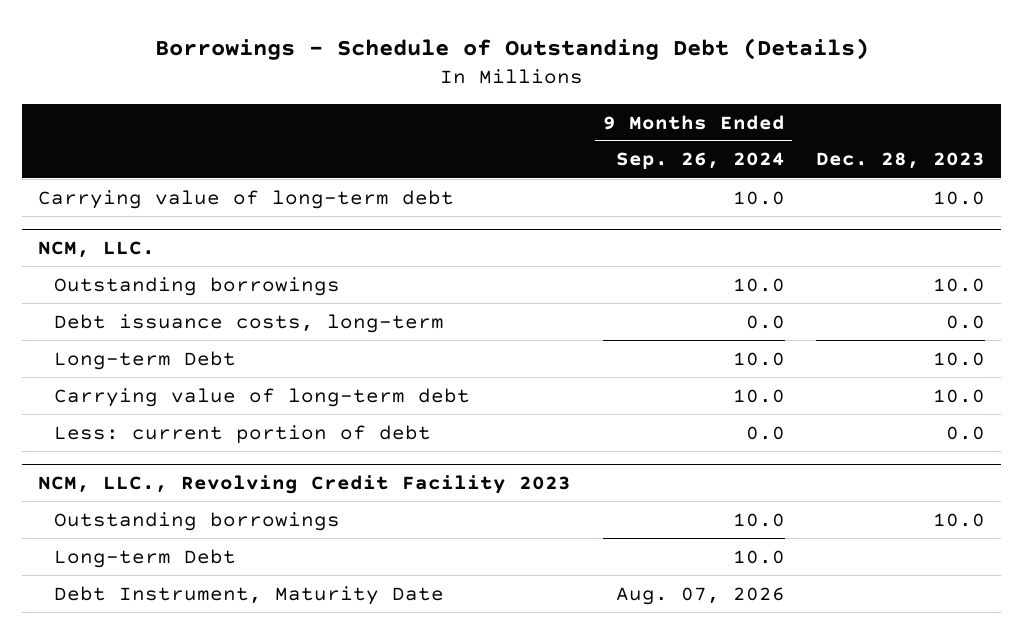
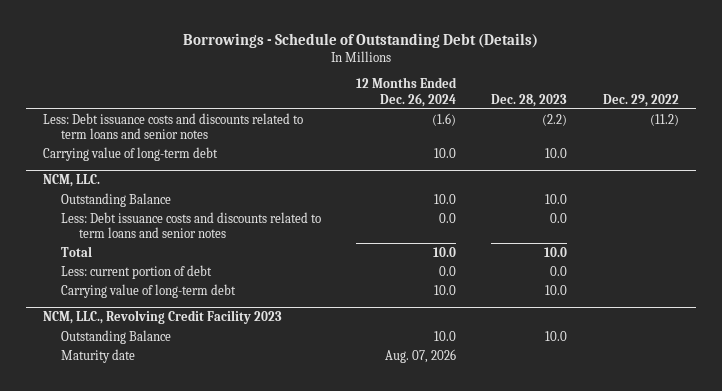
- | 9 Months Ended Sep. 26, 2024 | Dec. 28, 2023
+ | 12 Months Ended Dec. 26, 2024 | Dec. 28, 2023 | Dec. 29, 2022
+ Less: Debt issuance costs and discounts related to term loans and senior notes | (1.6) | (2.2) | (11.2)
@ NCM, LLC.
- Outstanding borrowings | 10.0 | 10.0
- Debt issuance costs, long-term | 0.0 | 0.0
- Long-term Debt | 10.0 | 10.0
+ Outstanding Balance | 10.0 | 10.0 |
+ Less: Debt issuance costs and discounts related to term loans and senior notes | 0.0 | 0.0 |
+ Total | 10.0 | 10.0 |
moved down: Carrying value of long-term debt | 10.0 | 10.0 |
@ NCM, LLC., Revolving Credit Facility 2023
- Outstanding borrowings | 10.0 | 10.0
- Long-term Debt | 10.0 |
- Debt Instrument, Maturity Date | Aug. 07, 2026 |
+ Outstanding Balance | 10.0 | 10.0 |
+ Maturity date | Aug. 07, 2026 | |

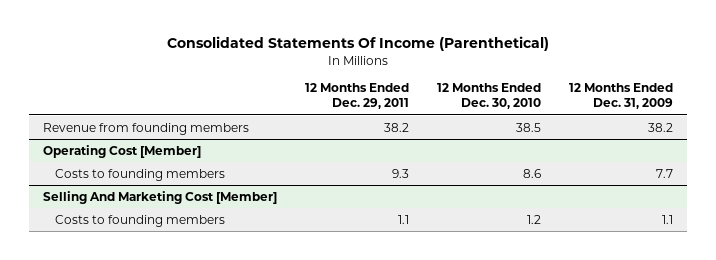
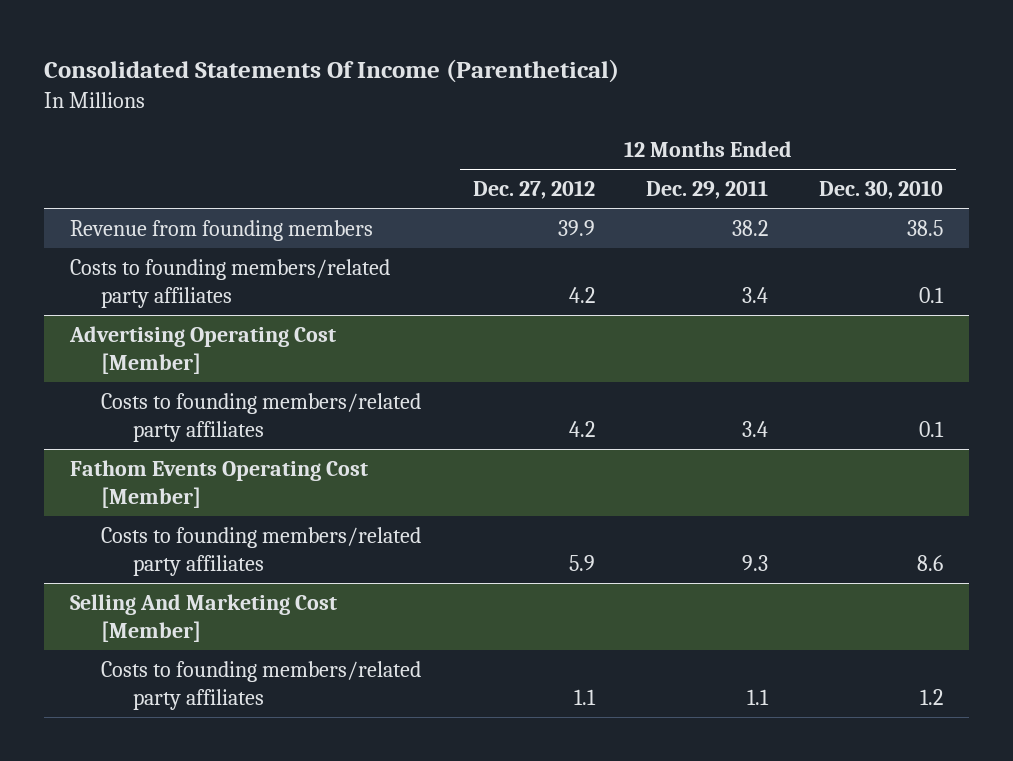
- | 12 Months Ended Dec. 29, 2011 | 12 Months Ended Dec. 30, 2010 | 12 Months Ended Dec. 31, 2009
+ | 12 Months Ended Dec. 27, 2012 | 12 Months Ended Dec. 29, 2011 | 12 Months Ended Dec. 30, 2010
- Operating Cost [Member]
- Costs to founding members | 9.3 | 8.6 | 7.7
+ Costs to founding members/related party affiliates | 4.2 | 3.4 | 0.1
+ Advertising Operating Cost [Member]
+ Costs to founding members/related party affiliates | 4.2 | 3.4 | 0.1
+ Fathom Events Operating Cost [Member]
+ Costs to founding members/related party affiliates | 5.9 | 9.3 | 8.6
@ Selling And Marketing Cost [Member]
- Costs to founding members | 1.1 | 1.2 | 1.1
+ Costs to founding members/related party affiliates | 1.1 | 1.1 | 1.2

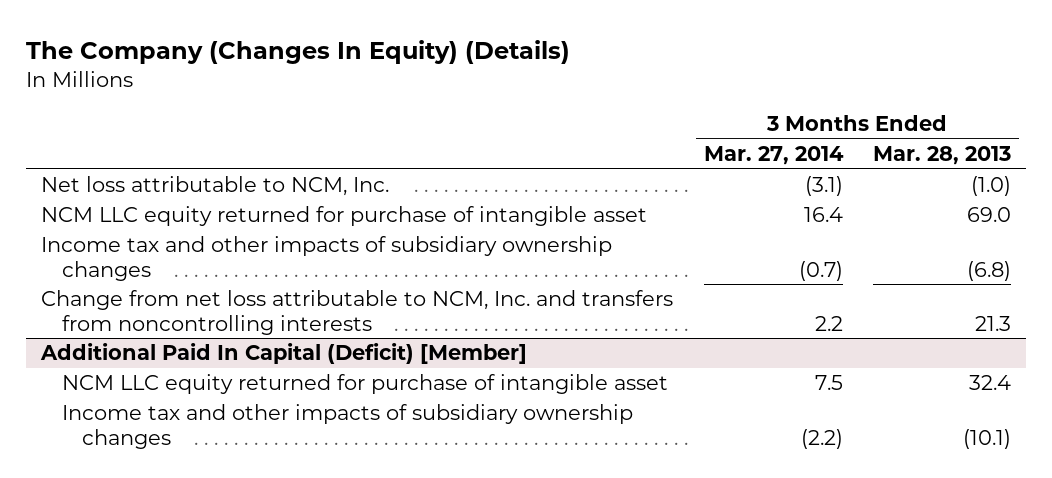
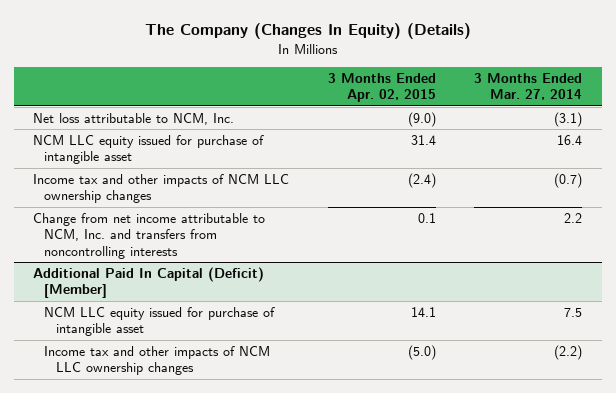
- | 3 Months Ended Mar. 27, 2014 | 3 Months Ended Mar. 28, 2013
+ | 3 Months Ended Apr. 02, 2015 | 3 Months Ended Mar. 27, 2014
- NCM LLC equity returned for purchase of intangible asset | 16.4 | 69.0
- Income tax and other impacts of subsidiary ownership changes | (0.7) | (6.8)
- Change from net loss attributable to NCM, Inc. and transfers from noncontrolling interests | 2.2 | 21.3
+ NCM LLC equity issued for purchase of intangible asset | 31.4 | 16.4
+ Income tax and other impacts of NCM LLC ownership changes | (2.4) | (0.7)
+ Change from net income attributable to NCM, Inc. and transfers from noncontrolling interests | 0.1 | 2.2
@ Additional Paid In Capital (Deficit) [Member]
- NCM LLC equity returned for purchase of intangible asset | 7.5 | 32.4
- Income tax and other impacts of subsidiary ownership changes | (2.2) | (10.1)
+ NCM LLC equity issued for purchase of intangible asset | 14.1 | 7.5
+ Income tax and other impacts of NCM LLC ownership changes | (5.0) | (2.2)

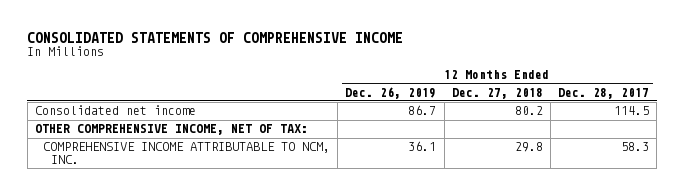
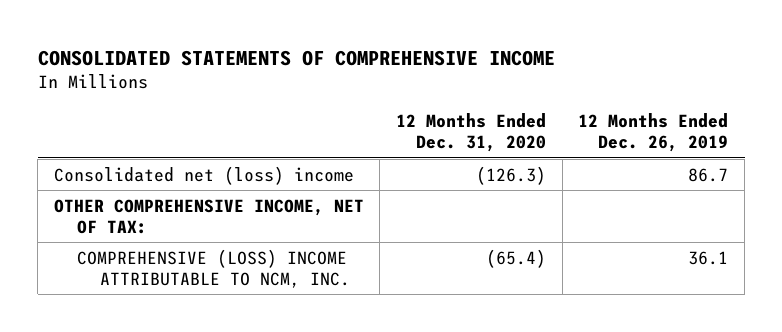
- | 12 Months Ended Dec. 26, 2019 | 12 Months Ended Dec. 27, 2018 | 12 Months Ended Dec. 28, 2017
+ | 12 Months Ended Dec. 31, 2020 | 12 Months Ended Dec. 26, 2019
- Consolidated net income | 86.7 | 80.2 | 114.5
+ Consolidated net (loss) income | (126.3) | 86.7
- COMPREHENSIVE INCOME ATTRIBUTABLE TO NCM, INC. | 36.1 | 29.8 | 58.3
+ COMPREHENSIVE (LOSS) INCOME ATTRIBUTABLE TO NCM, INC. | (65.4) | 36.1

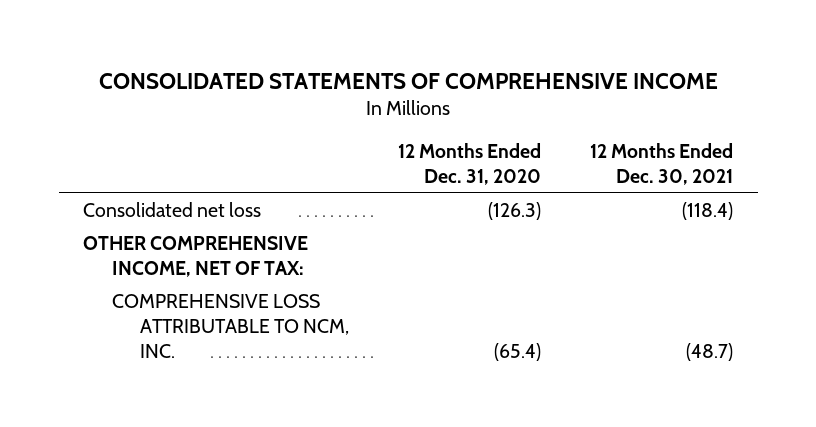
- | 12 Months Ended Dec. 31, 2020 | 12 Months Ended Dec. 26, 2019
+ | 12 Months Ended Dec. 31, 2020 | 12 Months Ended Dec. 30, 2021
- Consolidated net (loss) income | (126.3) | 86.7
+ Consolidated net loss | (126.3) | (118.4)
- COMPREHENSIVE (LOSS) INCOME ATTRIBUTABLE TO NCM, INC. | (65.4) | 36.1
+ COMPREHENSIVE LOSS ATTRIBUTABLE TO NCM, INC. | (65.4) | (48.7)

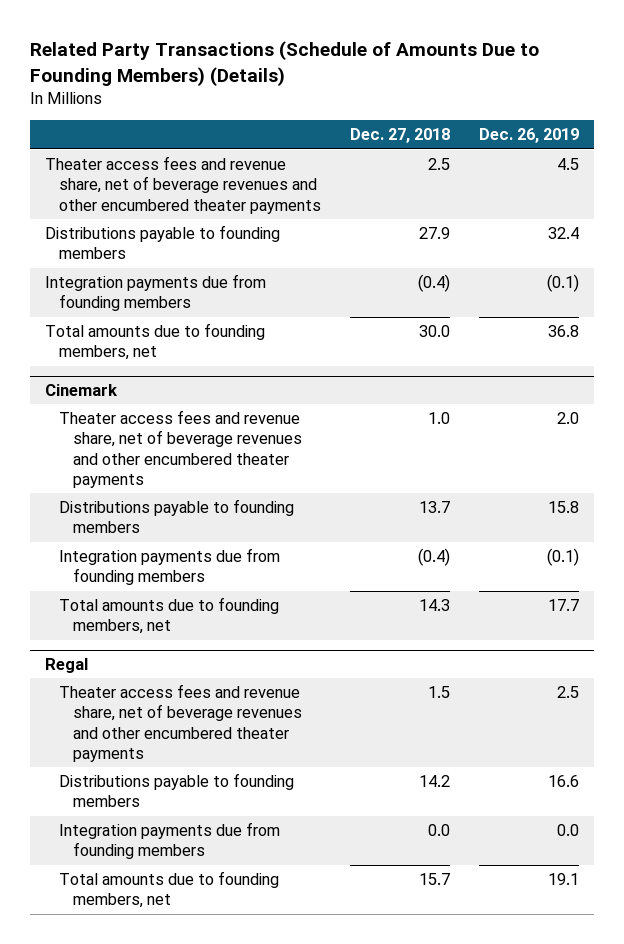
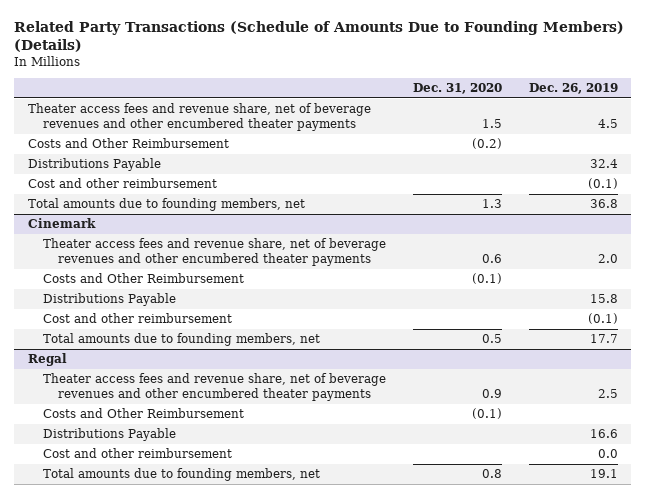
- | Dec. 27, 2018 | Dec. 26, 2019
+ | Dec. 31, 2020 | Dec. 26, 2019
- Distributions payable to founding members | 27.9 | 32.4
- Integration payments due from founding members | (0.4) | (0.1)
+ Costs and Other Reimbursement | (0.2) |
+ Distributions Payable | | 32.4
+ Cost and other reimbursement | | (0.1)
@ Cinemark
- Distributions payable to founding members | 13.7 | 15.8
- Integration payments due from founding members | (0.4) | (0.1)
+ Costs and Other Reimbursement | (0.1) |
+ Distributions Payable | | 15.8
+ Cost and other reimbursement | | (0.1)
@ Regal
- Distributions payable to founding members | 14.2 | 16.6
- Integration payments due from founding members | 0.0 | 0.0
+ Costs and Other Reimbursement | (0.1) |
+ Distributions Payable | | 16.6
+ Cost and other reimbursement | | 0.0

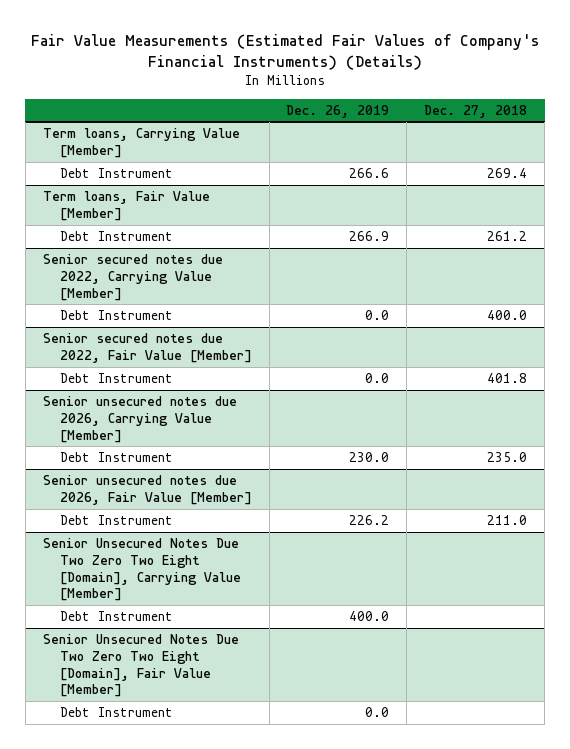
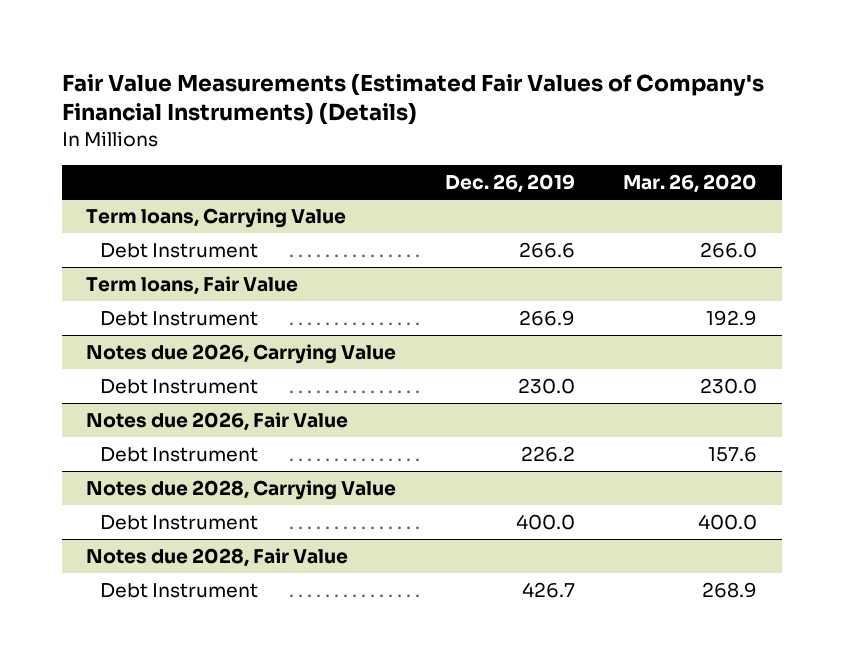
- | Dec. 26, 2019 | Dec. 27, 2018
+ | Dec. 26, 2019 | Mar. 26, 2020
- Term loans, Carrying Value [Member]
+ Term loans, Carrying Value
- Term loans, Fair Value [Member]
+ Term loans, Fair Value
- Senior secured notes due 2022, Carrying Value [Member]
- Debt Instrument | 0.0 | 400.0
- Senior secured notes due 2022, Fair Value [Member]
- Debt Instrument | 0.0 | 401.8
- Senior unsecured notes due 2026, Carrying Value [Member]
+ Notes due 2026, Carrying Value
- Senior unsecured notes due 2026, Fair Value [Member]
+ Notes due 2026, Fair Value
- Senior Unsecured Notes Due Two Zero Two Eight [Domain], Carrying Value [Member]
+ Notes due 2028, Carrying Value
- Senior Unsecured Notes Due Two Zero Two Eight [Domain], Fair Value [Member]
- Debt Instrument | 0.0 |
+ Notes due 2028, Fair Value
+ Debt Instrument | 426.7 | 268.9

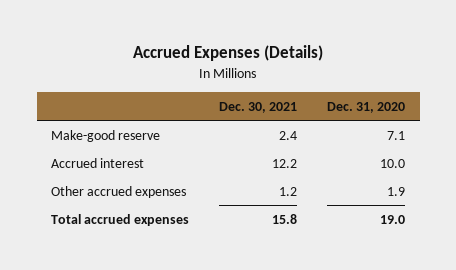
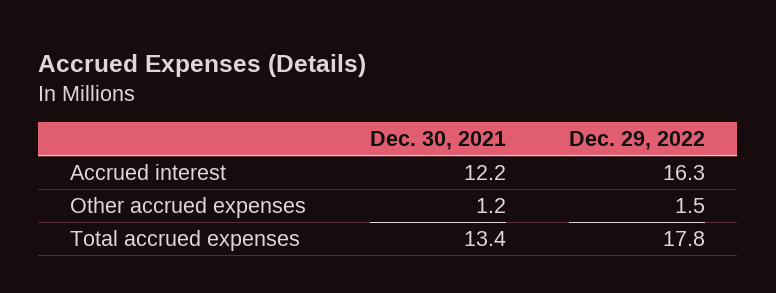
- | Dec. 30, 2021 | Dec. 31, 2020
+ | Dec. 30, 2021 | Dec. 29, 2022
- Make-good reserve | 2.4 | 7.1
- Total accrued expenses | 15.8 | 19.0
+ Total accrued expenses | 13.4 | 17.8

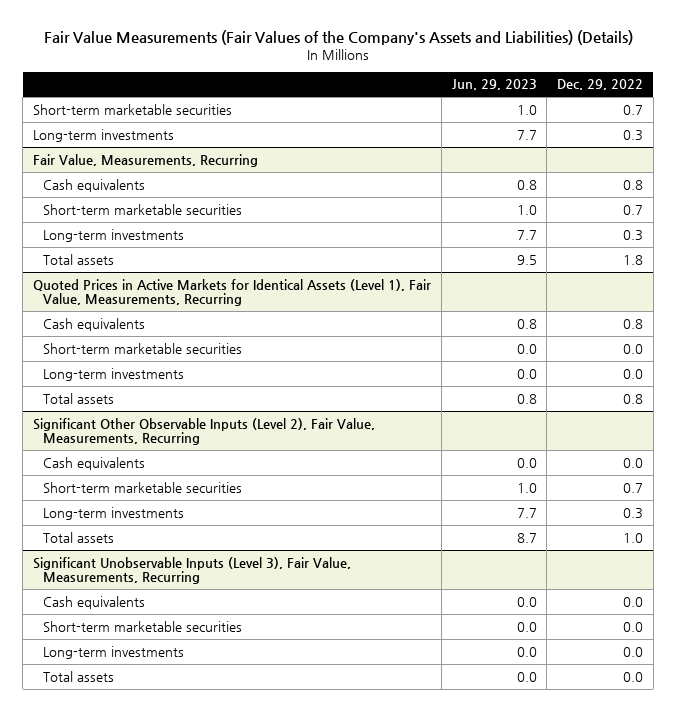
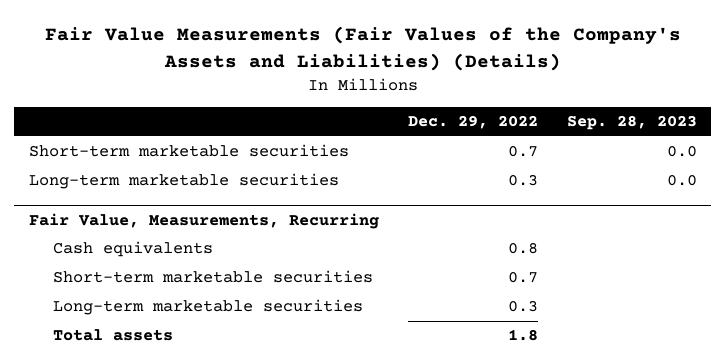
- | Jun. 29, 2023 | Dec. 29, 2022
+ | Dec. 29, 2022 | Sep. 28, 2023
- Long-term investments | 7.7 | 0.3
+ Long-term marketable securities | 0.3 | 0.0
@ Fair Value, Measurements, Recurring
- Long-term investments | 7.7 | 0.3
+ Long-term marketable securities | 0.3 |
- Quoted Prices in Active Markets for Identical Assets (Level 1), Fair Value, Measurements, Recurring
- Cash equivalents | 0.8 | 0.8
- Short-term marketable securities | 0.0 | 0.0
- Long-term investments | 0.0 | 0.0
- Total assets | 0.8 | 0.8
- Significant Other Observable Inputs (Level 2), Fair Value, Measurements, Recurring
- Cash equivalents | 0.0 | 0.0
- Short-term marketable securities | 1.0 | 0.7
- Long-term investments | 7.7 | 0.3
- Total assets | 8.7 | 1.0
- Significant Unobservable Inputs (Level 3), Fair Value, Measurements, Recurring
- Cash equivalents | 0.0 | 0.0
- Short-term marketable securities | 0.0 | 0.0
- Long-term investments | 0.0 | 0.0
- Total assets | 0.0 | 0.0

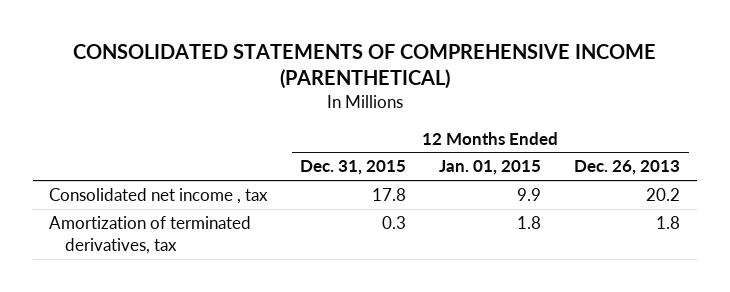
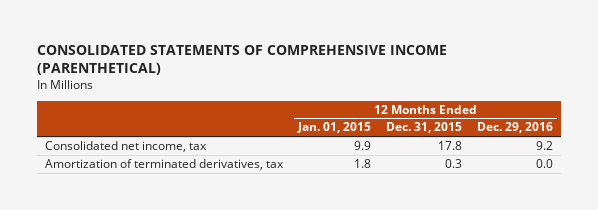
- | 12 Months Ended Dec. 31, 2015 | 12 Months Ended Jan. 01, 2015 | 12 Months Ended Dec. 26, 2013
+ | 12 Months Ended Jan. 01, 2015 | 12 Months Ended Dec. 31, 2015 | 12 Months Ended Dec. 29, 2016
- Consolidated net income , tax | 17.8 | 9.9 | 20.2
+ Consolidated net income, tax | 9.9 | 17.8 | 9.2

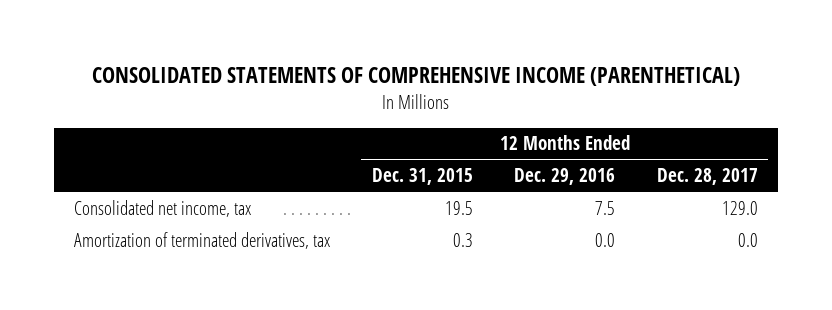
- | 12 Months Ended Jan. 01, 2015 | 12 Months Ended Dec. 31, 2015 | 12 Months Ended Dec. 29, 2016
+ | 12 Months Ended Dec. 31, 2015 | 12 Months Ended Dec. 29, 2016 | 12 Months Ended Dec. 28, 2017
- Consolidated net income, tax | 9.9 | 17.8 | 9.2
+ Consolidated net income, tax | 19.5 | 7.5 | 129.0

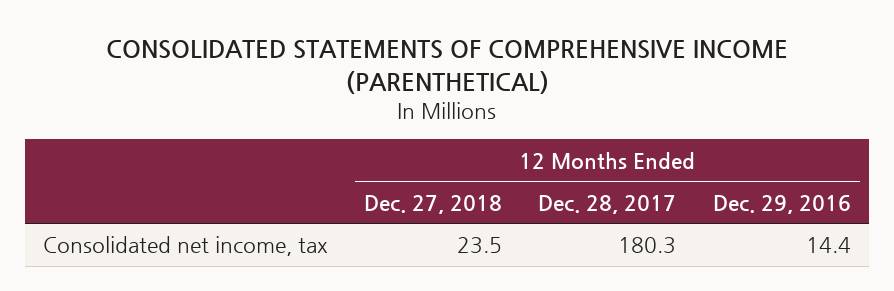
- | 12 Months Ended Dec. 31, 2015 | 12 Months Ended Dec. 29, 2016 | 12 Months Ended Dec. 28, 2017
+ | 12 Months Ended Dec. 27, 2018 | 12 Months Ended Dec. 28, 2017 | 12 Months Ended Dec. 29, 2016
- Consolidated net income, tax | 19.5 | 7.5 | 129.0
- Amortization of terminated derivatives, tax | 0.3 | 0.0 | 0.0
+ Consolidated net income, tax | 23.5 | 180.3 | 14.4

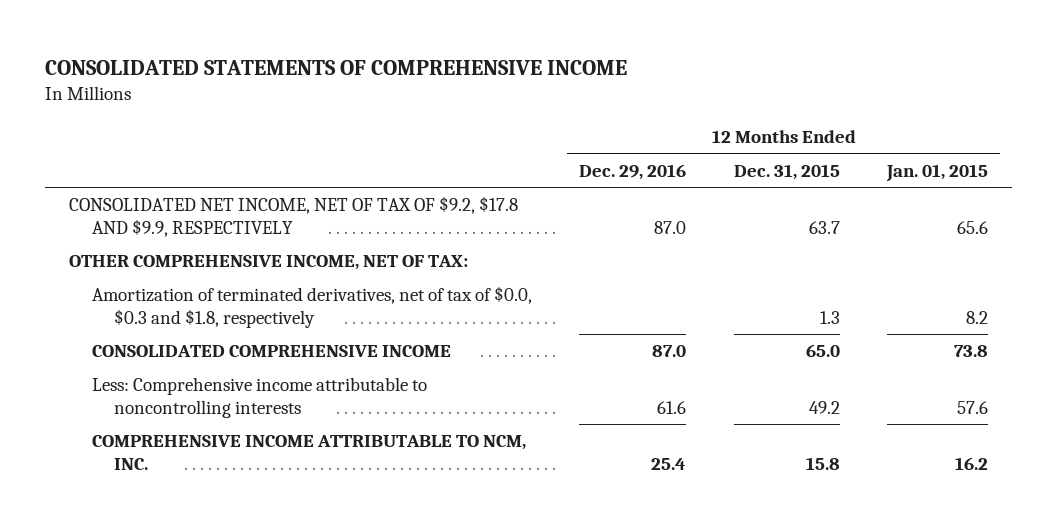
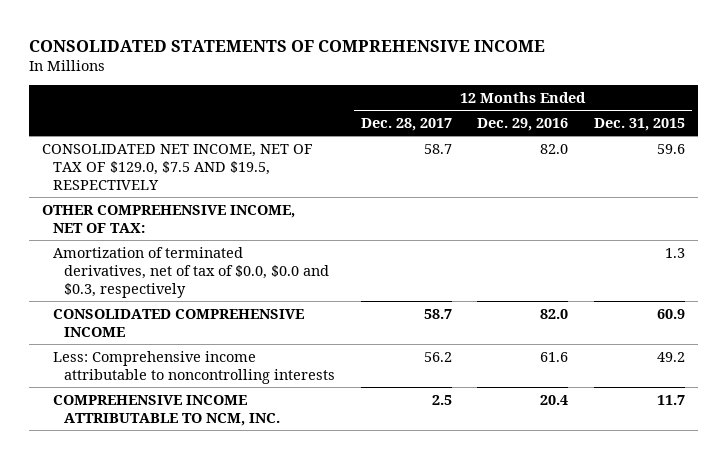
- | 12 Months Ended Dec. 29, 2016 | 12 Months Ended Dec. 31, 2015 | 12 Months Ended Jan. 01, 2015
+ | 12 Months Ended Dec. 28, 2017 | 12 Months Ended Dec. 29, 2016 | 12 Months Ended Dec. 31, 2015
- CONSOLIDATED NET INCOME, NET OF TAX OF $9.2, $17.8 AND $9.9, RESPECTIVELY | 87.0 | 63.7 | 65.6
+ CONSOLIDATED NET INCOME, NET OF TAX OF $129.0, $7.5 AND $19.5, RESPECTIVELY | 58.7 | 82.0 | 59.6
- Amortization of terminated derivatives, net of tax of $0.0, $0.3 and $1.8, respectively | | 1.3 | 8.2
- CONSOLIDATED COMPREHENSIVE INCOME | 87.0 | 65.0 | 73.8
+ Amortization of terminated derivatives, net of tax of $0.0, $0.0 and $0.3, respectively | | | 1.3
+ CONSOLIDATED COMPREHENSIVE INCOME | 58.7 | 82.0 | 60.9
- COMPREHENSIVE INCOME ATTRIBUTABLE TO NCM, INC. | 25.4 | 15.8 | 16.2
+ COMPREHENSIVE INCOME ATTRIBUTABLE TO NCM, INC. | 2.5 | 20.4 | 11.7

